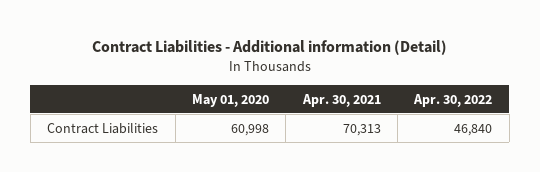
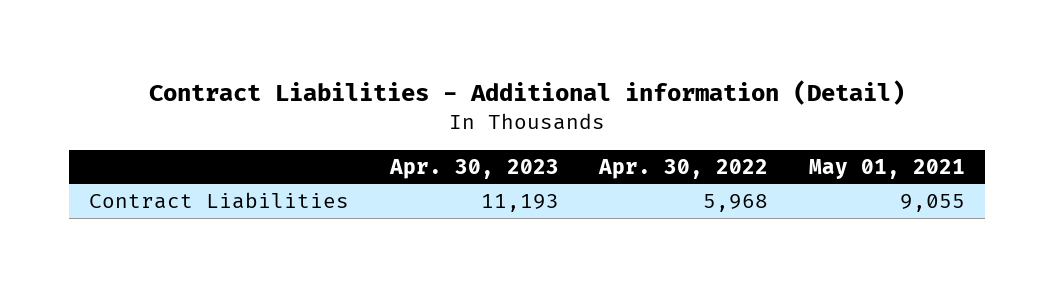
- | May 01, 2020 | Apr. 30, 2021 | Apr. 30, 2022
+ | Apr. 30, 2023 | Apr. 30, 2022 | May 01, 2021
- Contract Liabilities | 60,998 | 70,313 | 46,840
+ Contract Liabilities | 11,193 | 5,968 | 9,055

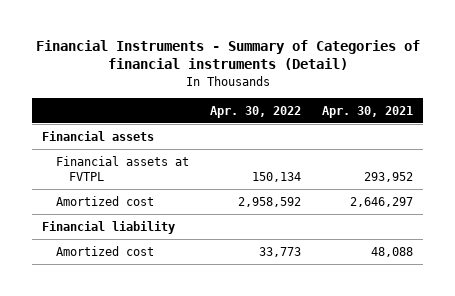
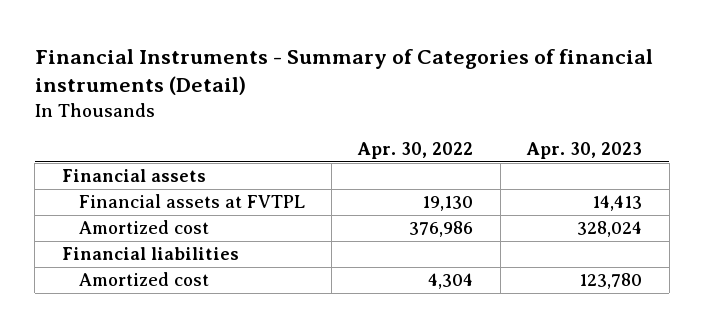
- | Apr. 30, 2022 | Apr. 30, 2021
+ | Apr. 30, 2022 | Apr. 30, 2023
- Financial assets at FVTPL | 150,134 | 293,952
- Amortized cost | 2,958,592 | 2,646,297
- Financial liability
- Amortized cost | 33,773 | 48,088
+ Financial assets at FVTPL | 19,130 | 14,413
+ Amortized cost | 376,986 | 328,024
+ Financial liabilities
+ Amortized cost | 4,304 | 123,780

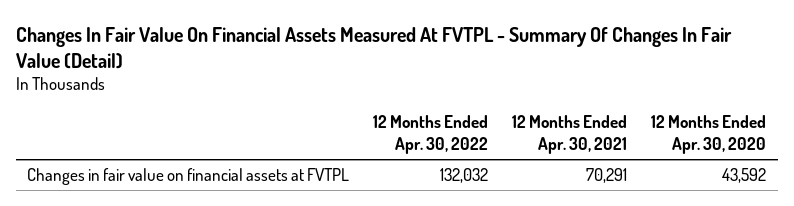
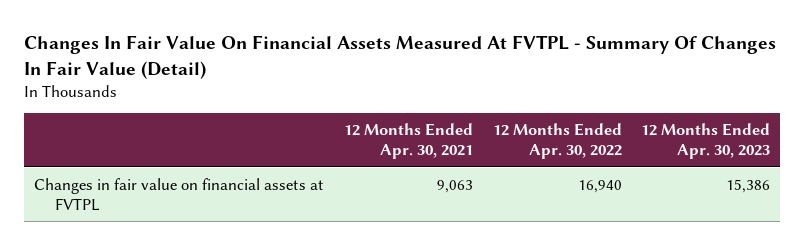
- | 12 Months Ended Apr. 30, 2022 | 12 Months Ended Apr. 30, 2021 | 12 Months Ended Apr. 30, 2020
+ | 12 Months Ended Apr. 30, 2021 | 12 Months Ended Apr. 30, 2022 | 12 Months Ended Apr. 30, 2023
- Changes in fair value on financial assets at FVTPL | 132,032 | 70,291 | 43,592
+ Changes in fair value on financial assets at FVTPL | 9,063 | 16,940 | 15,386

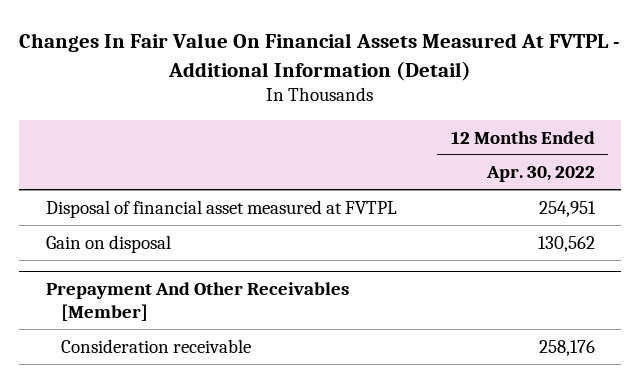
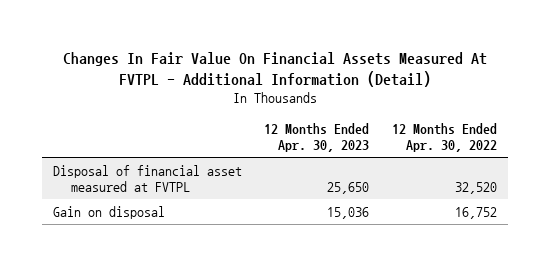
- | 12 Months Ended Apr. 30, 2022
+ | 12 Months Ended Apr. 30, 2023 | 12 Months Ended Apr. 30, 2022
- Disposal of financial asset measured at FVTPL | 254,951
- Gain on disposal | 130,562
- Prepayment And Other Receivables [Member]
- Consideration receivable | 258,176
+ Disposal of financial asset measured at FVTPL | 25,650 | 32,520
+ Gain on disposal | 15,036 | 16,752

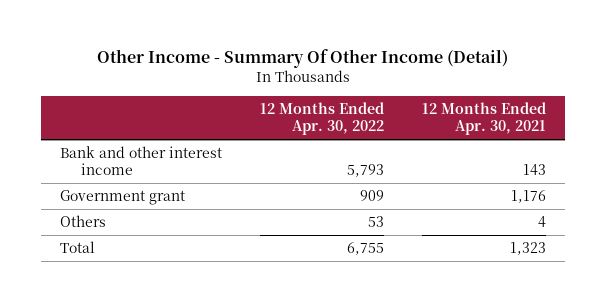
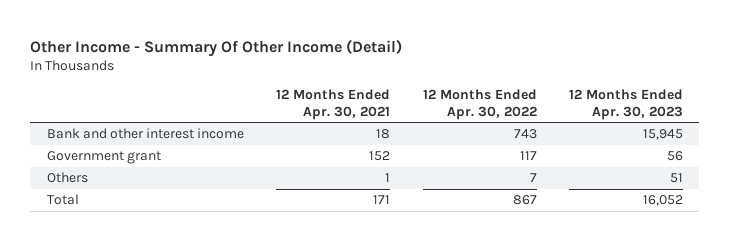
- | 12 Months Ended Apr. 30, 2022 | 12 Months Ended Apr. 30, 2021
+ | 12 Months Ended Apr. 30, 2021 | 12 Months Ended Apr. 30, 2022 | 12 Months Ended Apr. 30, 2023
- Bank and other interest income | 5,793 | 143
- Government grant | 909 | 1,176
- Others | 53 | 4
- Total | 6,755 | 1,323
+ Bank and other interest income | 18 | 743 | 15,945
+ Government grant | 152 | 117 | 56
+ Others | 1 | 7 | 51
+ Total | 171 | 867 | 16,052

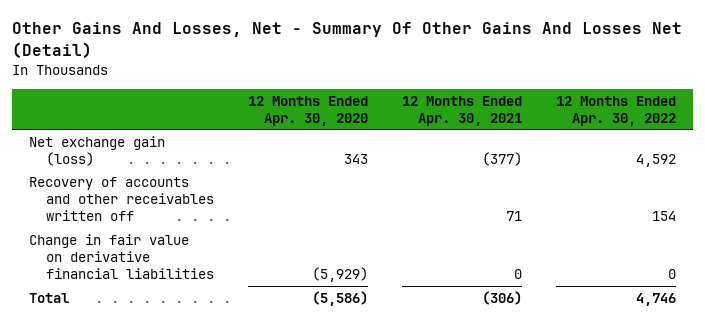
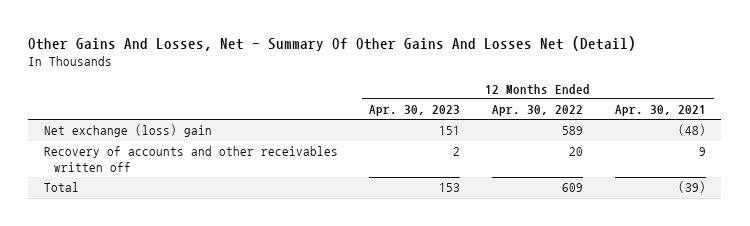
- | 12 Months Ended Apr. 30, 2020 | 12 Months Ended Apr. 30, 2021 | 12 Months Ended Apr. 30, 2022
+ | 12 Months Ended Apr. 30, 2023 | 12 Months Ended Apr. 30, 2022 | 12 Months Ended Apr. 30, 2021
- Net exchange gain (loss) | 343 | (377) | 4,592
- Recovery of accounts and other receivables written off | | 71 | 154
- Change in fair value on derivative financial liabilities | (5,929) | 0 | 0
- Total | (5,586) | (306) | 4,746
+ Net exchange (loss) gain | 151 | 589 | (48)
+ Recovery of accounts and other receivables written off | 2 | 20 | 9
+ Total | 153 | 609 | (39)

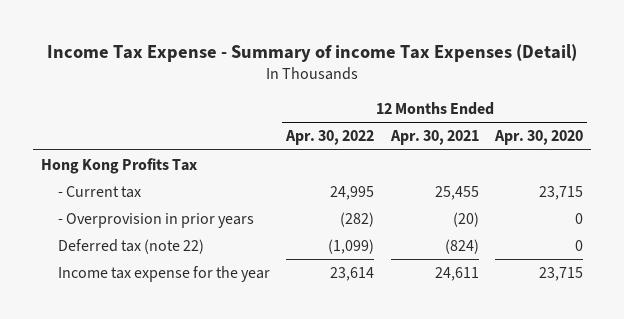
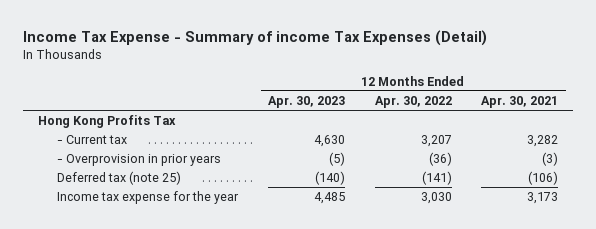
- | 12 Months Ended Apr. 30, 2022 | 12 Months Ended Apr. 30, 2021 | 12 Months Ended Apr. 30, 2020
+ | 12 Months Ended Apr. 30, 2023 | 12 Months Ended Apr. 30, 2022 | 12 Months Ended Apr. 30, 2021
- - Current tax | 24,995 | 25,455 | 23,715
- - Overprovision in prior years | (282) | (20) | 0
- Deferred tax (note 22) | (1,099) | (824) | 0
- Income tax expense for the year | 23,614 | 24,611 | 23,715
+ - Current tax | 4,630 | 3,207 | 3,282
+ - Overprovision in prior years | (5) | (36) | (3)
+ Deferred tax (note 25) | (140) | (141) | (106)
+ Income tax expense for the year | 4,485 | 3,030 | 3,173

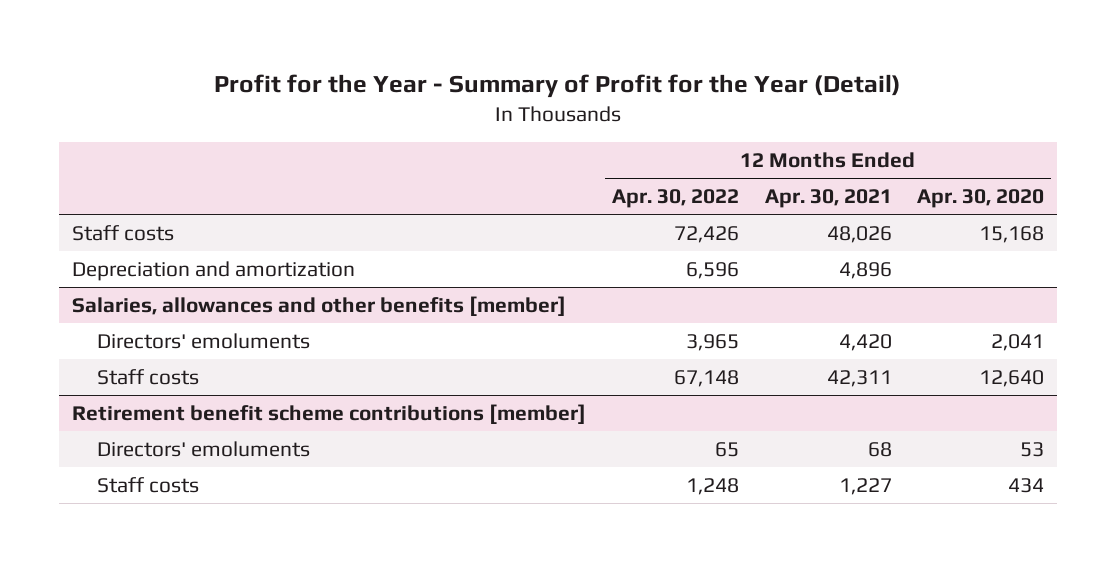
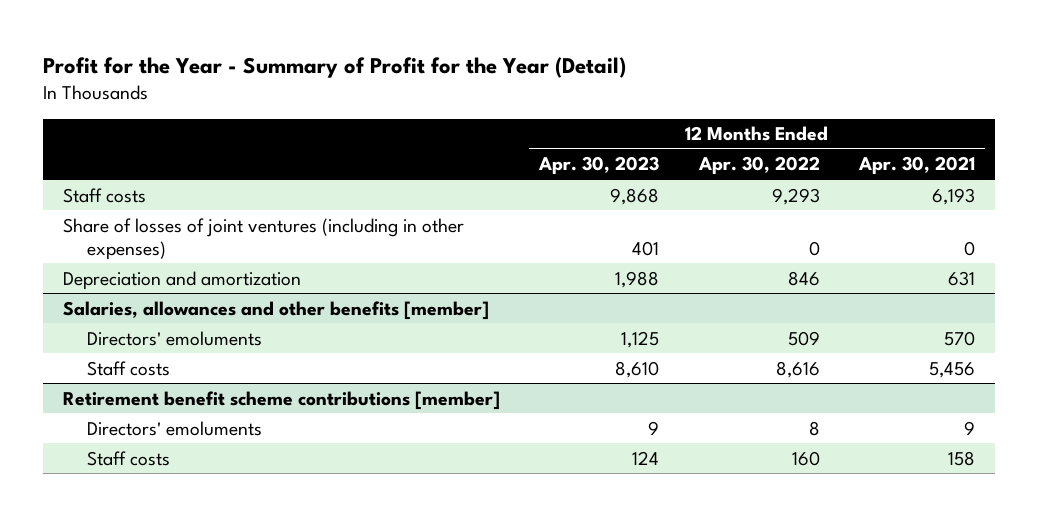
- | 12 Months Ended Apr. 30, 2022 | 12 Months Ended Apr. 30, 2021 | 12 Months Ended Apr. 30, 2020
+ | 12 Months Ended Apr. 30, 2023 | 12 Months Ended Apr. 30, 2022 | 12 Months Ended Apr. 30, 2021
- Staff costs | 72,426 | 48,026 | 15,168
- Depreciation and amortization | 6,596 | 4,896 |
+ Staff costs | 9,868 | 9,293 | 6,193
+ Share of losses of joint ventures (including in other expenses) | 401 | 0 | 0
+ Depreciation and amortization | 1,988 | 846 | 631
@ Salaries, allowances and other benefits [member]
- Directors' emoluments | 3,965 | 4,420 | 2,041
- Staff costs | 67,148 | 42,311 | 12,640
+ Directors' emoluments | 1,125 | 509 | 570
+ Staff costs | 8,610 | 8,616 | 5,456
@ Retirement benefit scheme contributions [member]
- Directors' emoluments | 65 | 68 | 53
- Staff costs | 1,248 | 1,227 | 434
+ Directors' emoluments | 9 | 8 | 9
+ Staff costs | 124 | 160 | 158

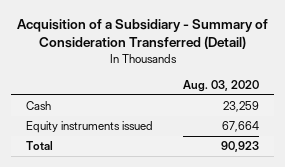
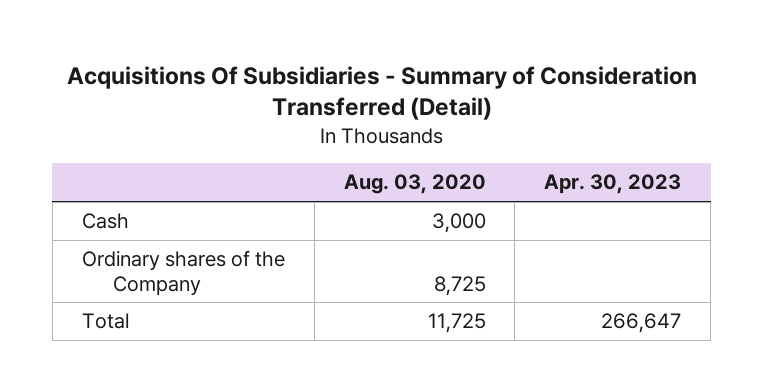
- Acquisition of a Subsidiary - Summary of Consideration Transferred (Detail)
+ Acquisitions Of Subsidiaries - Summary of Consideration Transferred (Detail)
- | Aug. 03, 2020
+ | Aug. 03, 2020 | Apr. 30, 2023
- Cash | 23,259
- Equity instruments issued | 67,664
- Total | 90,923
+ Cash | 3,000 |
+ Ordinary shares of the Company | 8,725 |
+ Total | 11,725 | 266,647

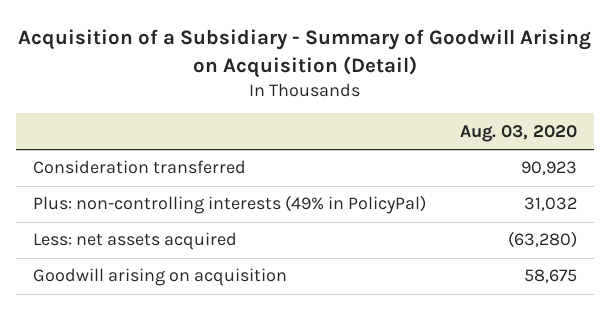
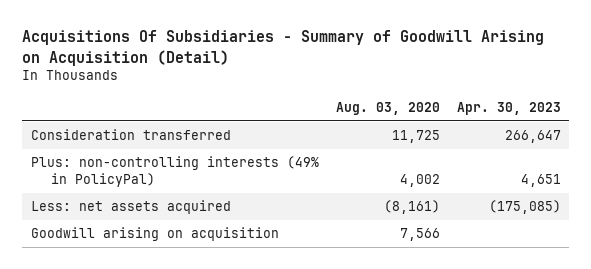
- Acquisition of a Subsidiary - Summary of Goodwill Arising on Acquisition (Detail)
+ Acquisitions Of Subsidiaries - Summary of Goodwill Arising on Acquisition (Detail)
- | Aug. 03, 2020
+ | Aug. 03, 2020 | Apr. 30, 2023
- Consideration transferred | 90,923
- Plus: non-controlling interests (49% in PolicyPal) | 31,032
- Less: net assets acquired | (63,280)
- Goodwill arising on acquisition | 58,675
+ Consideration transferred | 11,725 | 266,647
+ Plus: non-controlling interests (49% in PolicyPal) | 4,002 | 4,651
+ Less: net assets acquired | (8,161) | (175,085)
+ Goodwill arising on acquisition | 7,566 |

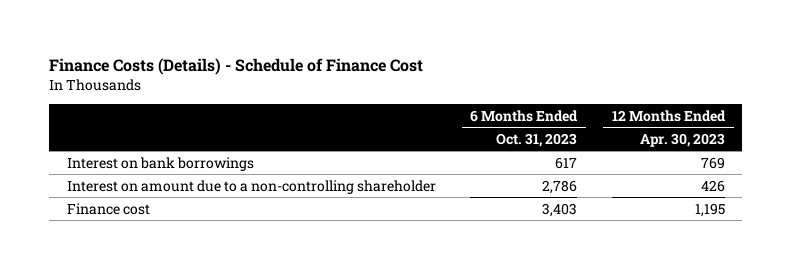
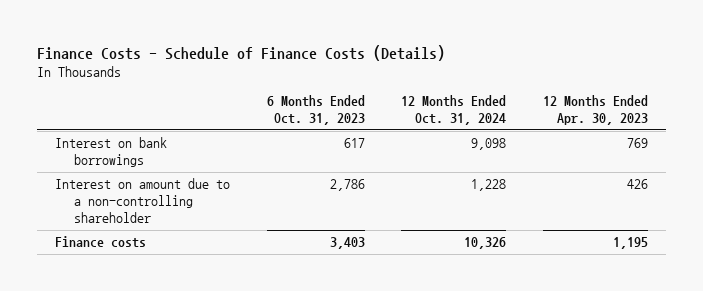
- Finance Costs (Details) - Schedule of Finance Cost
+ Finance Costs - Schedule of Finance Costs (Details)
- | 6 Months Ended Oct. 31, 2023 | 12 Months Ended Apr. 30, 2023
+ | 6 Months Ended Oct. 31, 2023 | 12 Months Ended Oct. 31, 2024 | 12 Months Ended Apr. 30, 2023
- Finance cost | 3,403 | 1,195
+ Finance costs | 3,403 | 10,326 | 1,195

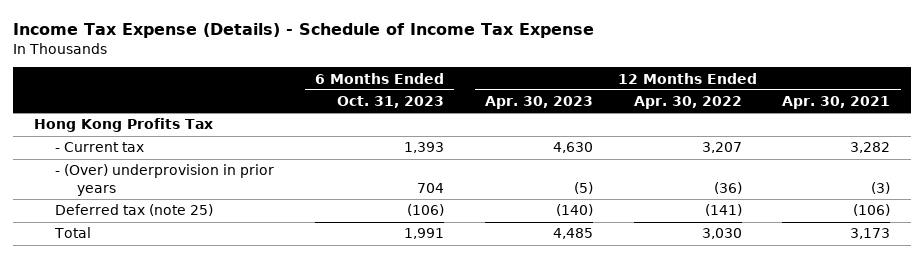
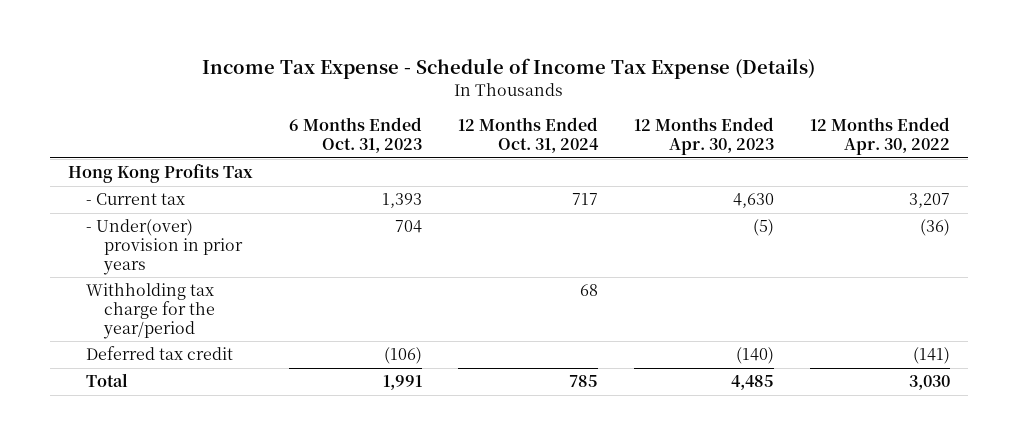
- Income Tax Expense (Details) - Schedule of Income Tax Expense
+ Income Tax Expense - Schedule of Income Tax Expense (Details)
- | 6 Months Ended Oct. 31, 2023 | 12 Months Ended Apr. 30, 2023 | 12 Months Ended Apr. 30, 2022 | 12 Months Ended Apr. 30, 2021
+ | 6 Months Ended Oct. 31, 2023 | 12 Months Ended Oct. 31, 2024 | 12 Months Ended Apr. 30, 2023 | 12 Months Ended Apr. 30, 2022
- - (Over) underprovision in prior years | 704 | (5) | (36) | (3)
- Deferred tax (note 25) | (106) | (140) | (141) | (106)
+ - Under(over) provision in prior years | 704 | | (5) | (36)
+ Withholding tax charge for the year/period | | 68 | |
+ Deferred tax credit | (106) | | (140) | (141)

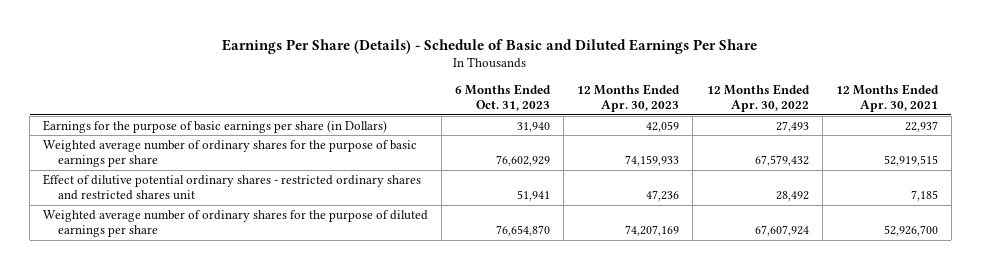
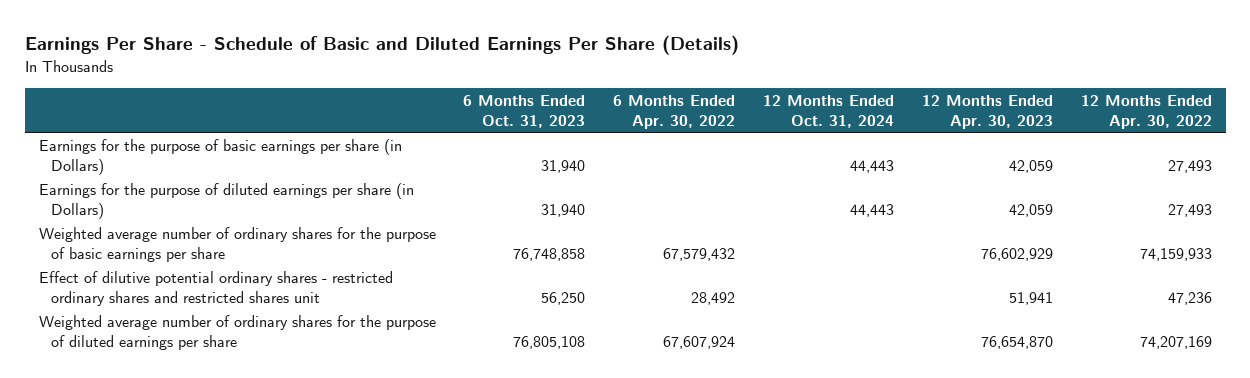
- Earnings Per Share (Details) - Schedule of Basic and Diluted Earnings Per Share
+ Earnings Per Share - Schedule of Basic and Diluted Earnings Per Share (Details)
- | 6 Months Ended Oct. 31, 2023 | 12 Months Ended Apr. 30, 2023 | 12 Months Ended Apr. 30, 2022 | 12 Months Ended Apr. 30, 2021
+ | 6 Months Ended Oct. 31, 2023 | 6 Months Ended Apr. 30, 2022 | 12 Months Ended Oct. 31, 2024 | 12 Months Ended Apr. 30, 2023 | 12 Months Ended Apr. 30, 2022
- Weighted average number of ordinary shares for the purpose of basic earnings per share | 76,602,929 | 74,159,933 | 67,579,432 | 52,919,515
- Effect of dilutive potential ordinary shares - restricted ordinary shares and restricted shares unit | 51,941 | 47,236 | 28,492 | 7,185
- Weighted average number of ordinary shares for the purpose of diluted earnings per share | 76,654,870 | 74,207,169 | 67,607,924 | 52,926,700
+ Earnings for the purpose of diluted earnings per share (in Dollars) | 31,940 | | 44,443 | 42,059 | 27,493
+ Weighted average number of ordinary shares for the purpose of basic earnings per share | 76,748,858 | 67,579,432 | | 76,602,929 | 74,159,933
+ Effect of dilutive potential ordinary shares - restricted ordinary shares and restricted shares unit | 56,250 | 28,492 | | 51,941 | 47,236
+ Weighted average number of ordinary shares for the purpose of diluted earnings per share | 76,805,108 | 67,607,924 | | 76,654,870 | 74,207,169

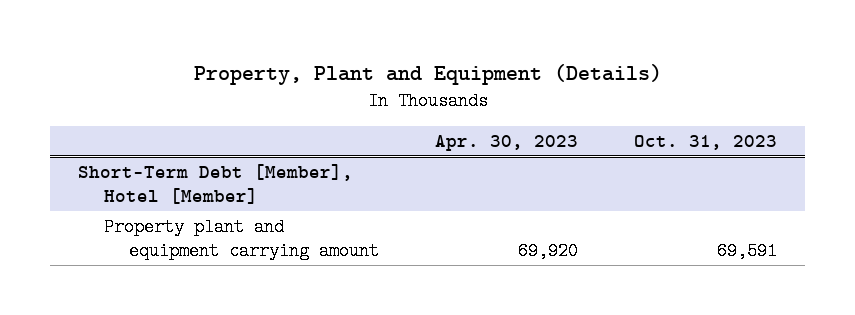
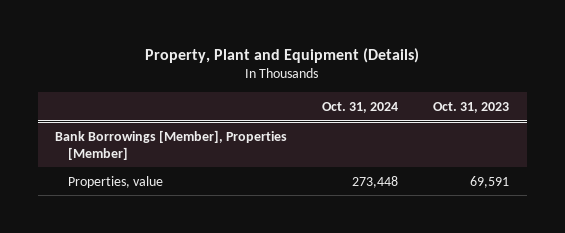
- | Apr. 30, 2023 | Oct. 31, 2023
+ | Oct. 31, 2024 | Oct. 31, 2023
- Short-Term Debt [Member], Hotel [Member]
- Property plant and equipment carrying amount | 69,920 | 69,591
+ Bank Borrowings [Member], Properties [Member]
+ Properties, value | 273,448 | 69,591

